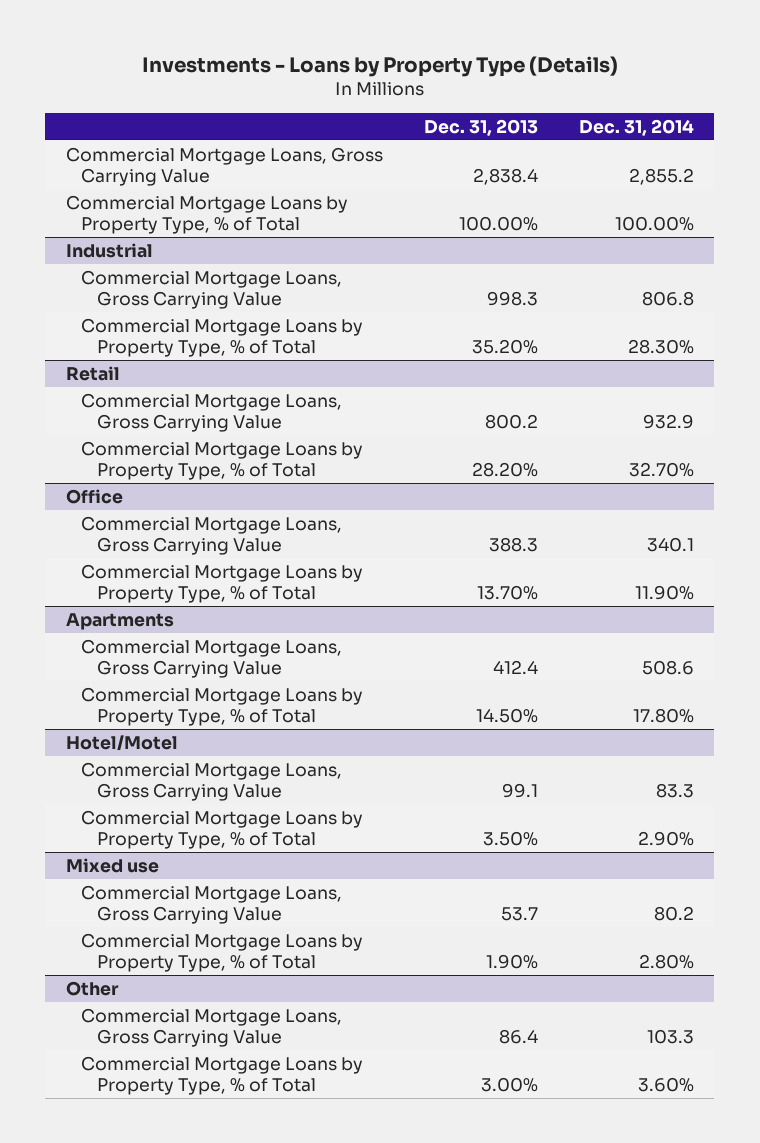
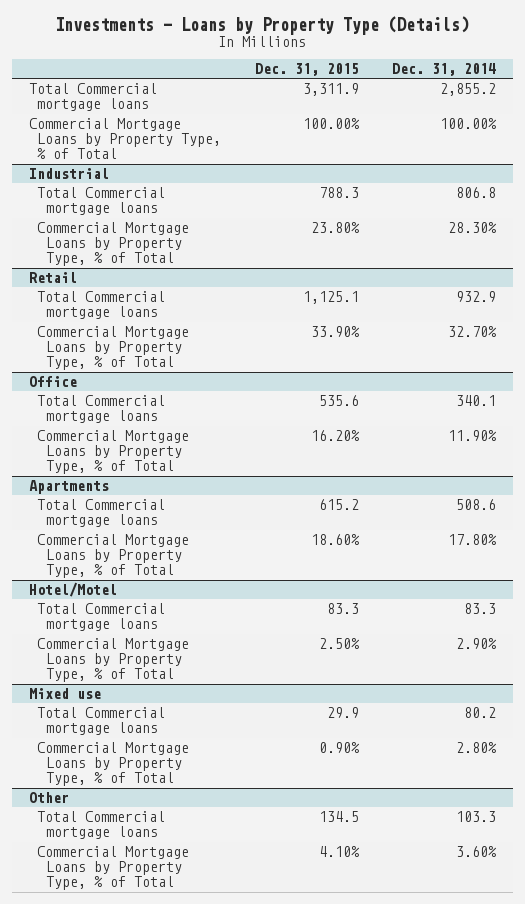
- | Dec. 31, 2013 | Dec. 31, 2014
+ | Dec. 31, 2015 | Dec. 31, 2014
- Commercial Mortgage Loans, Gross Carrying Value | 2,838.4 | 2,855.2
+ Total Commercial mortgage loans | 3,311.9 | 2,855.2
@ Industrial
- Commercial Mortgage Loans, Gross Carrying Value | 998.3 | 806.8
+ Total Commercial mortgage loans | 788.3 | 806.8
@ Retail
- Commercial Mortgage Loans, Gross Carrying Value | 800.2 | 932.9
+ Total Commercial mortgage loans | 1,125.1 | 932.9
@ Office
- Commercial Mortgage Loans, Gross Carrying Value | 388.3 | 340.1
+ Total Commercial mortgage loans | 535.6 | 340.1
@ Apartments
- Commercial Mortgage Loans, Gross Carrying Value | 412.4 | 508.6
+ Total Commercial mortgage loans | 615.2 | 508.6
@ Hotel/Motel
- Commercial Mortgage Loans, Gross Carrying Value | 99.1 | 83.3
+ Total Commercial mortgage loans | 83.3 | 83.3
@ Mixed use
- Commercial Mortgage Loans, Gross Carrying Value | 53.7 | 80.2
+ Total Commercial mortgage loans | 29.9 | 80.2
@ Other
- Commercial Mortgage Loans, Gross Carrying Value | 86.4 | 103.3
+ Total Commercial mortgage loans | 134.5 | 103.3

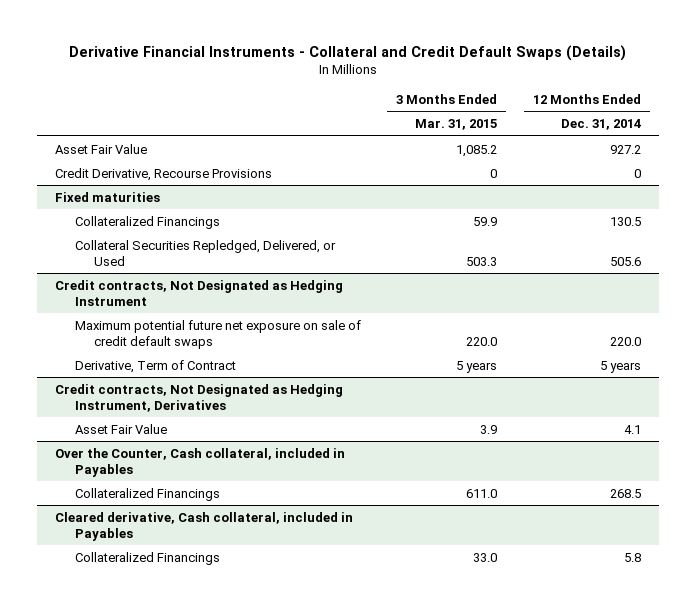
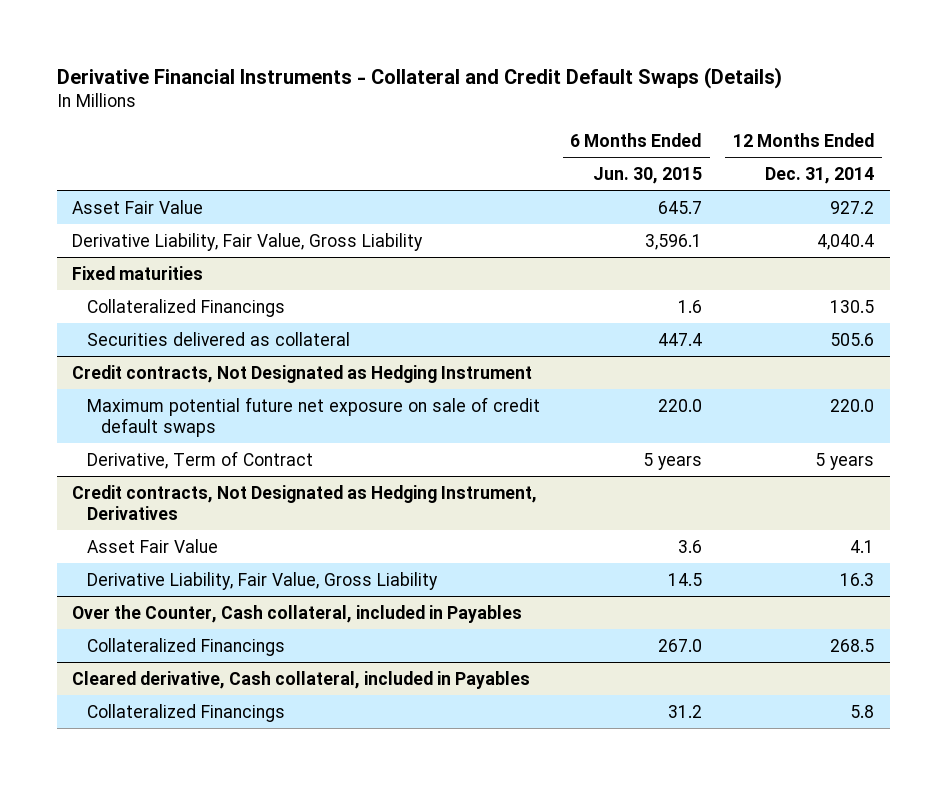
- | 3 Months Ended Mar. 31, 2015 | 12 Months Ended Dec. 31, 2014
+ | 6 Months Ended Jun. 30, 2015 | 12 Months Ended Dec. 31, 2014
- Credit Derivative, Recourse Provisions | 0 | 0
+ Derivative Liability, Fair Value, Gross Liability | 3,596.1 | 4,040.4
@ Fixed maturities
- Collateral Securities Repledged, Delivered, or Used | 503.3 | 505.6
+ Securities delivered as collateral | 447.4 | 505.6
@ Credit contracts, Not Designated as Hedging Instrument, Derivatives
+ Derivative Liability, Fair Value, Gross Liability | 14.5 | 16.3

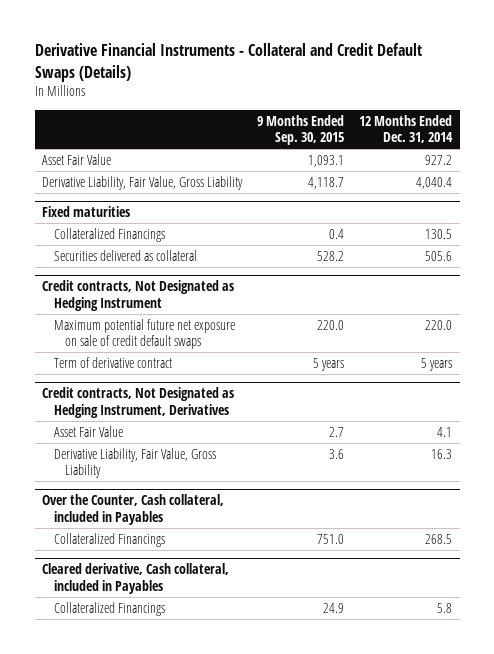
- | 6 Months Ended Jun. 30, 2015 | 12 Months Ended Dec. 31, 2014
+ | 9 Months Ended Sep. 30, 2015 | 12 Months Ended Dec. 31, 2014
@ Credit contracts, Not Designated as Hedging Instrument
- Derivative, Term of Contract | 5 years | 5 years
+ Term of derivative contract | 5 years | 5 years

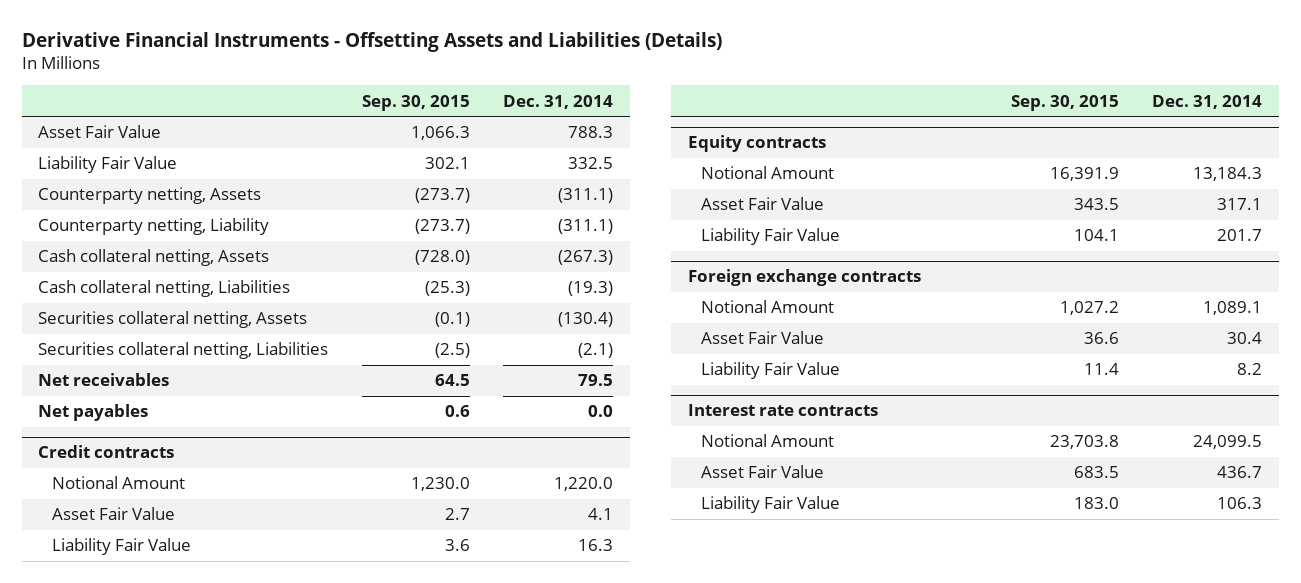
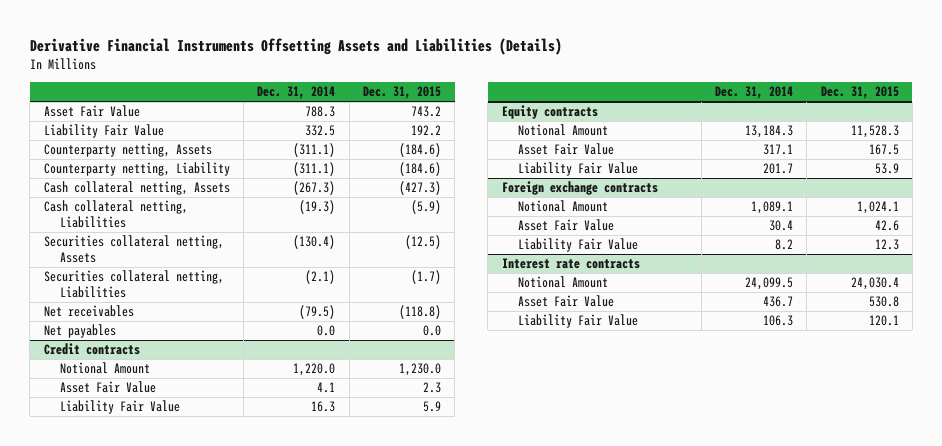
- Derivative Financial Instruments - Offsetting Assets and Liabilities (Details)
+ Derivative Financial Instruments Offsetting Assets and Liabilities (Details)
- | Sep. 30, 2015 | Dec. 31, 2014
+ | Dec. 31, 2014 | Dec. 31, 2015
- Net receivables | 64.5 | 79.5
+ Net receivables | (79.5) | (118.8)

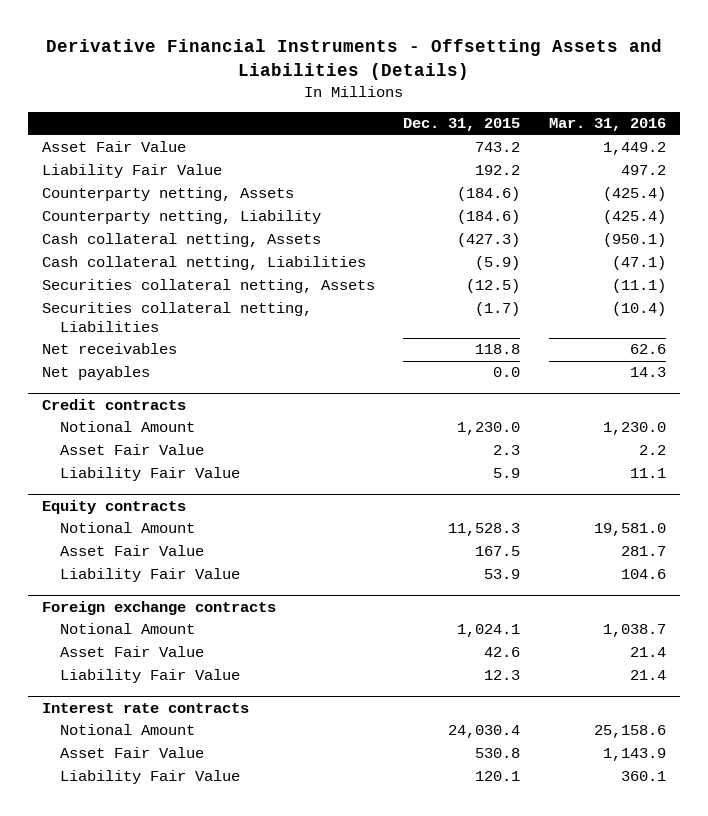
- Derivative Financial Instruments Offsetting Assets and Liabilities (Details)
+ Derivative Financial Instruments - Offsetting Assets and Liabilities (Details)
- | Dec. 31, 2014 | Dec. 31, 2015
+ | Dec. 31, 2015 | Mar. 31, 2016
- Net receivables | (79.5) | (118.8)
+ Net receivables | 118.8 | 62.6

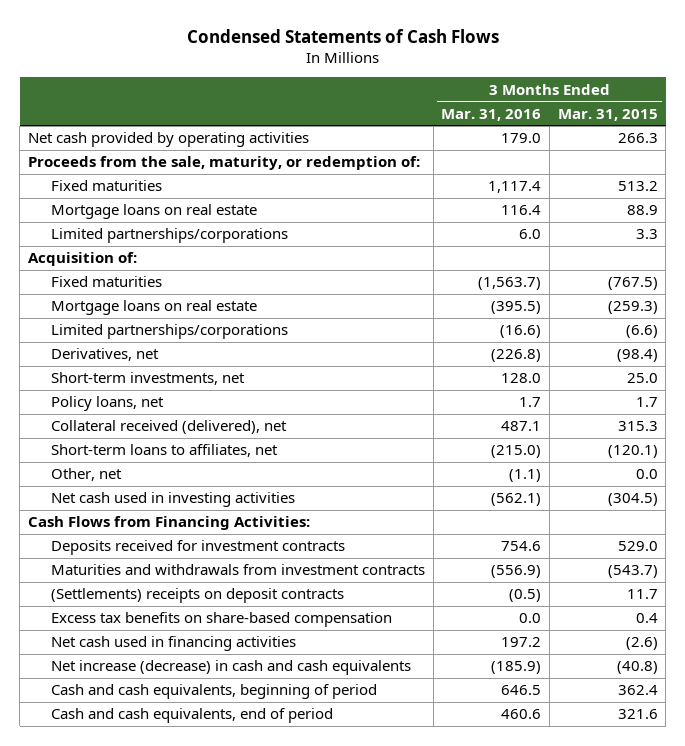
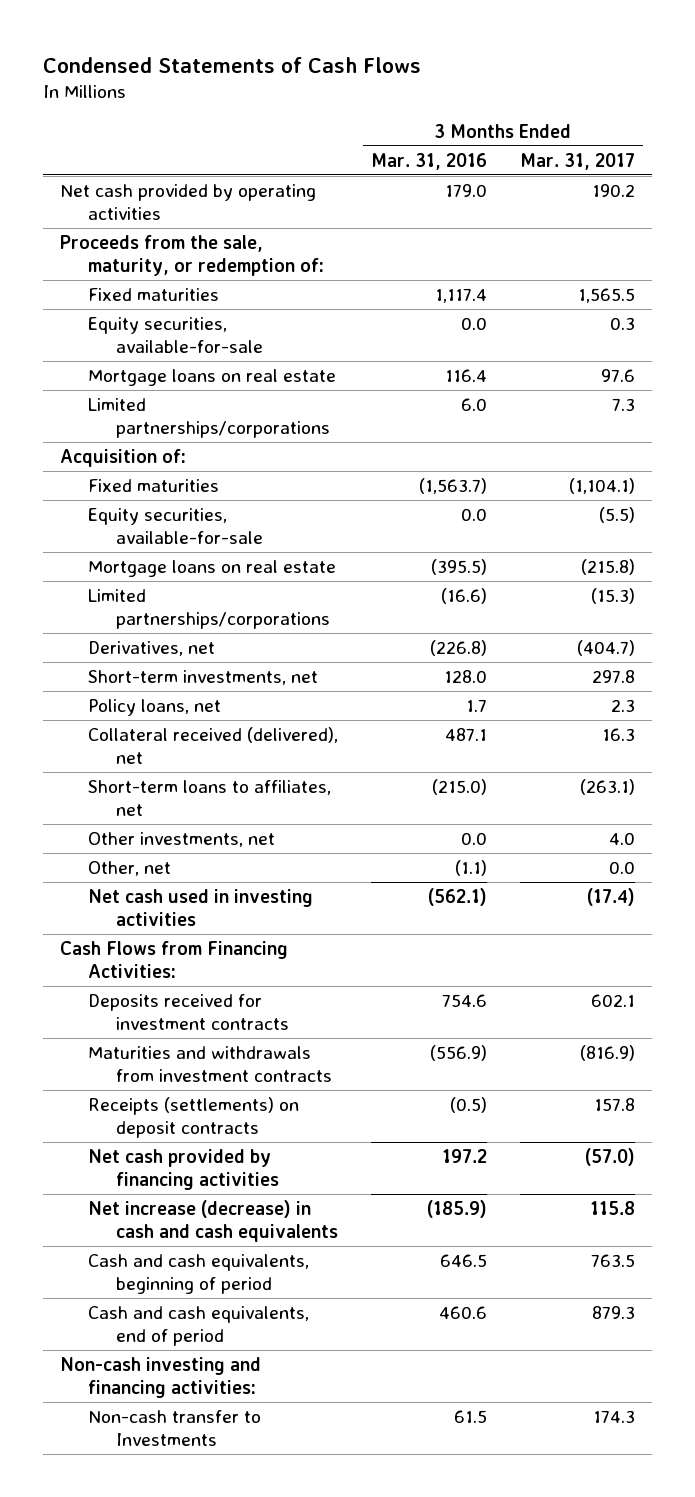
- | 3 Months Ended Mar. 31, 2016 | 3 Months Ended Mar. 31, 2015
+ | 3 Months Ended Mar. 31, 2016 | 3 Months Ended Mar. 31, 2017
+ Equity securities, available-for-sale | 0.0 | 0.3
+ Equity securities, available-for-sale | 0.0 | (5.5)
+ Other investments, net | 0.0 | 4.0
- (Settlements) receipts on deposit contracts | (0.5) | 11.7
- Excess tax benefits on share-based compensation | 0.0 | 0.4
- Net cash used in financing activities | 197.2 | (2.6)
+ Receipts (settlements) on deposit contracts | (0.5) | 157.8
+ Net cash provided by financing activities | 197.2 | (57.0)
+ Non-cash investing and financing activities:
+ Non-cash transfer to Investments | 61.5 | 174.3

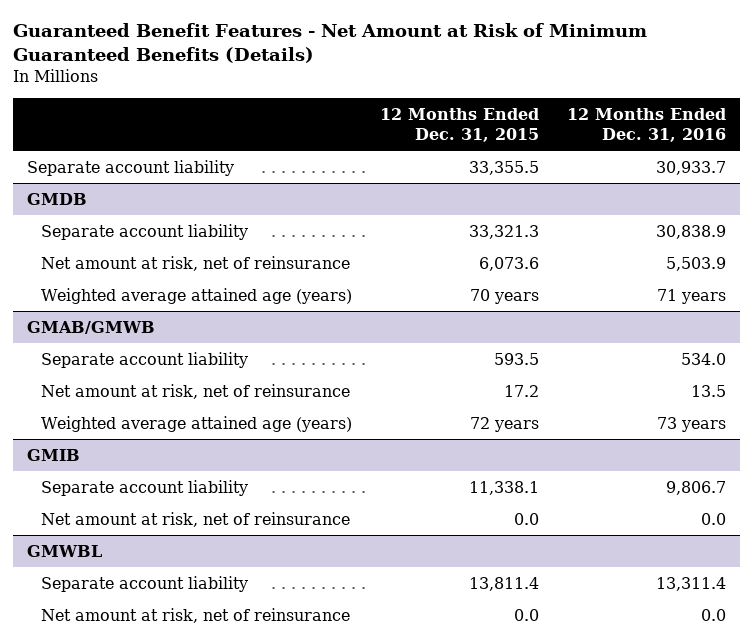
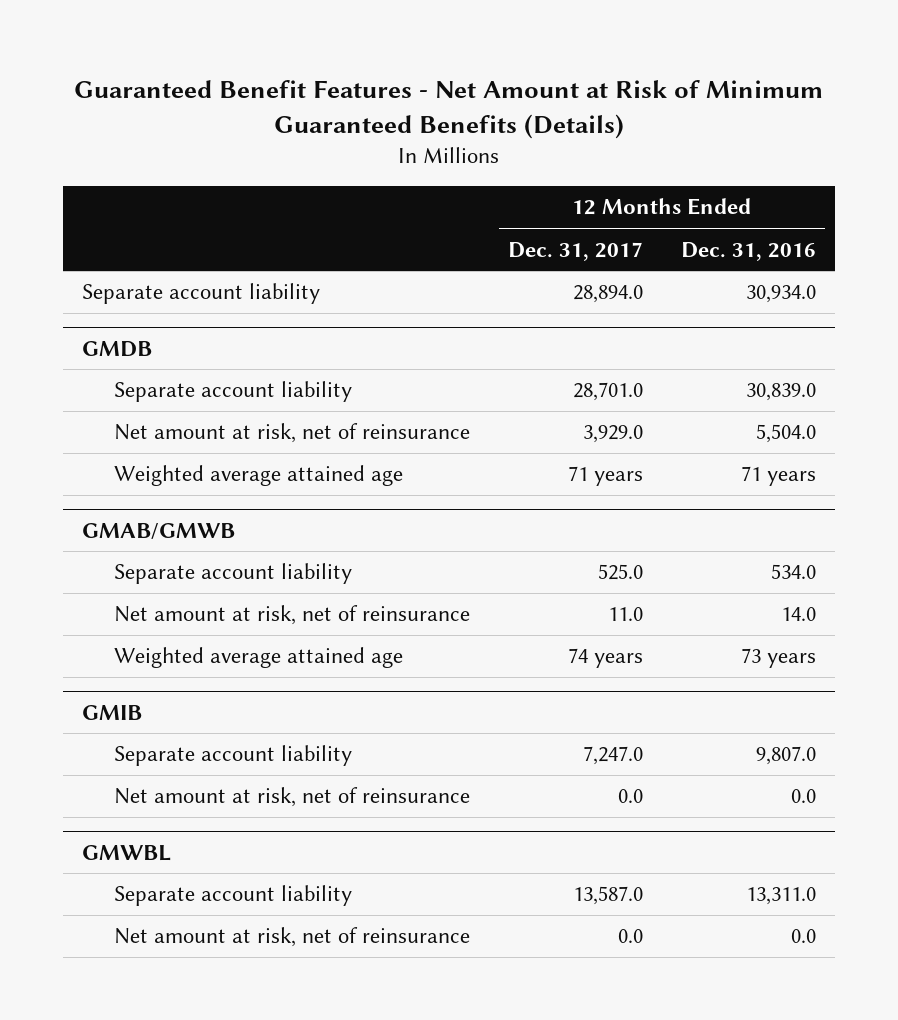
- | 12 Months Ended Dec. 31, 2015 | 12 Months Ended Dec. 31, 2016
+ | 12 Months Ended Dec. 31, 2017 | 12 Months Ended Dec. 31, 2016
- Separate account liability | 33,355.5 | 30,933.7
+ Separate account liability | 28,894.0 | 30,934.0
@ GMDB
- Separate account liability | 33,321.3 | 30,838.9
- Net amount at risk, net of reinsurance | 6,073.6 | 5,503.9
- Weighted average attained age (years) | 70 years | 71 years
+ Separate account liability | 28,701.0 | 30,839.0
+ Net amount at risk, net of reinsurance | 3,929.0 | 5,504.0
+ Weighted average attained age | 71 years | 71 years
@ GMAB/GMWB
- Net amount at risk, net of reinsurance | 17.2 | 13.5
- Weighted average attained age (years) | 72 years | 73 years
+ Net amount at risk, net of reinsurance | 11.0 | 14.0
+ Weighted average attained age | 74 years | 73 years
@ GMIB
- Separate account liability | 11,338.1 | 9,806.7
+ Separate account liability | 7,247.0 | 9,807.0
@ GMWBL
- Separate account liability | 13,811.4 | 13,311.4
+ Separate account liability | 13,587.0 | 13,311.0

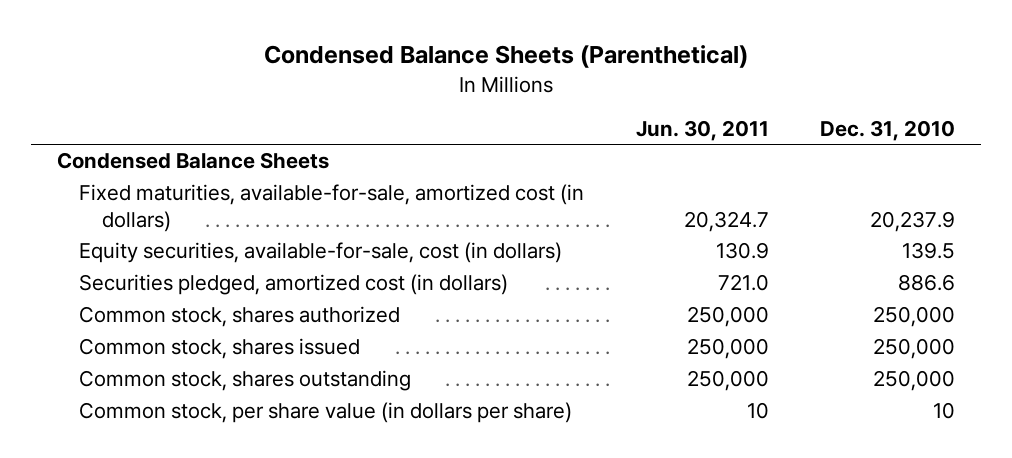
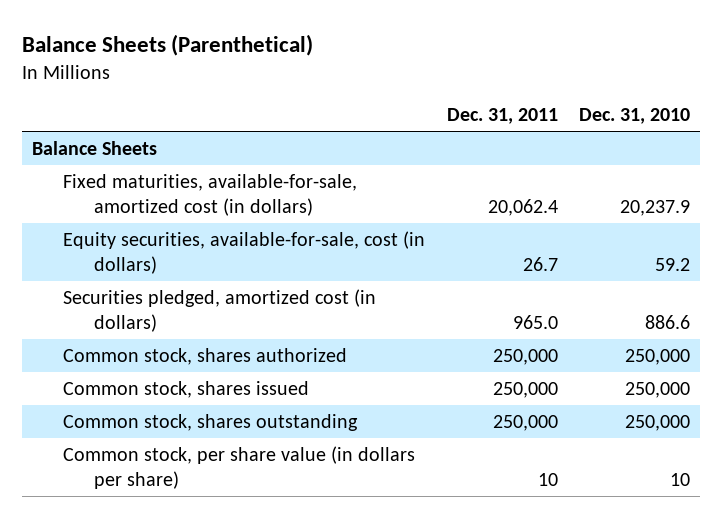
- Condensed Balance Sheets (Parenthetical)
+ Balance Sheets (Parenthetical)
- | Jun. 30, 2011 | Dec. 31, 2010
+ | Dec. 31, 2011 | Dec. 31, 2010
- Condensed Balance Sheets
+ Balance Sheets
- Equity securities, available-for-sale, cost (in dollars) | 130.9 | 139.5
+ Equity securities, available-for-sale, cost (in dollars) | 26.7 | 59.2

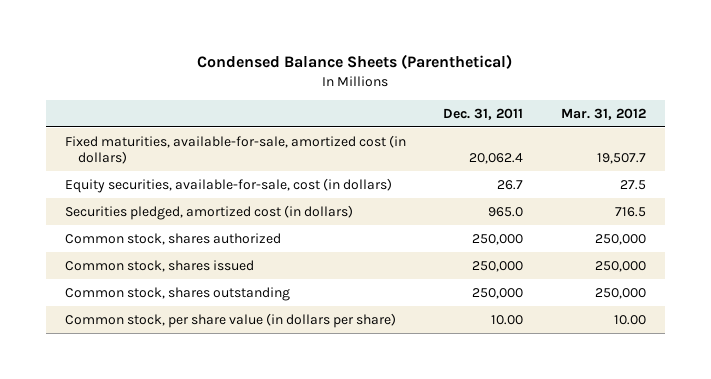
- Balance Sheets (Parenthetical)
+ Condensed Balance Sheets (Parenthetical)
- | Dec. 31, 2011 | Dec. 31, 2010
+ | Dec. 31, 2011 | Mar. 31, 2012
- Balance Sheets
- Common stock, per share value (in dollars per share) | 10 | 10
+ Common stock, per share value (in dollars per share) | 10.00 | 10.00

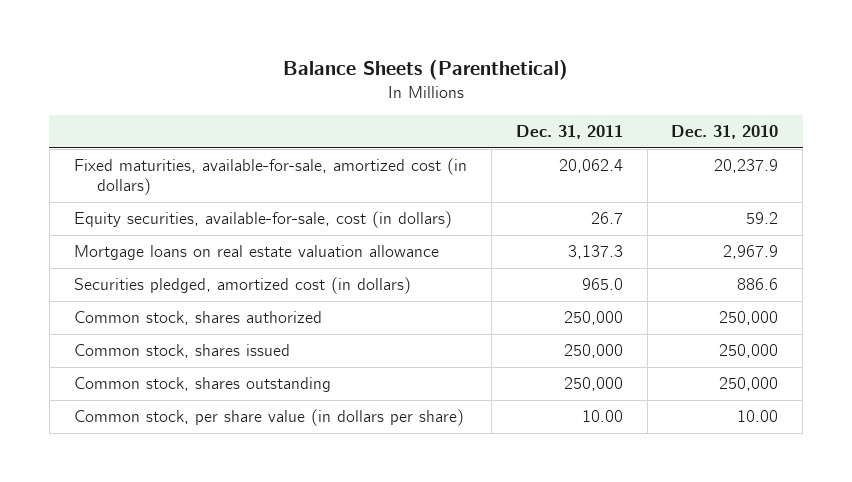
- Condensed Balance Sheets (Parenthetical)
+ Balance Sheets (Parenthetical)
- | Dec. 31, 2011 | Mar. 31, 2012
+ | Dec. 31, 2011 | Dec. 31, 2010
+ Mortgage loans on real estate valuation allowance | 3,137.3 | 2,967.9

